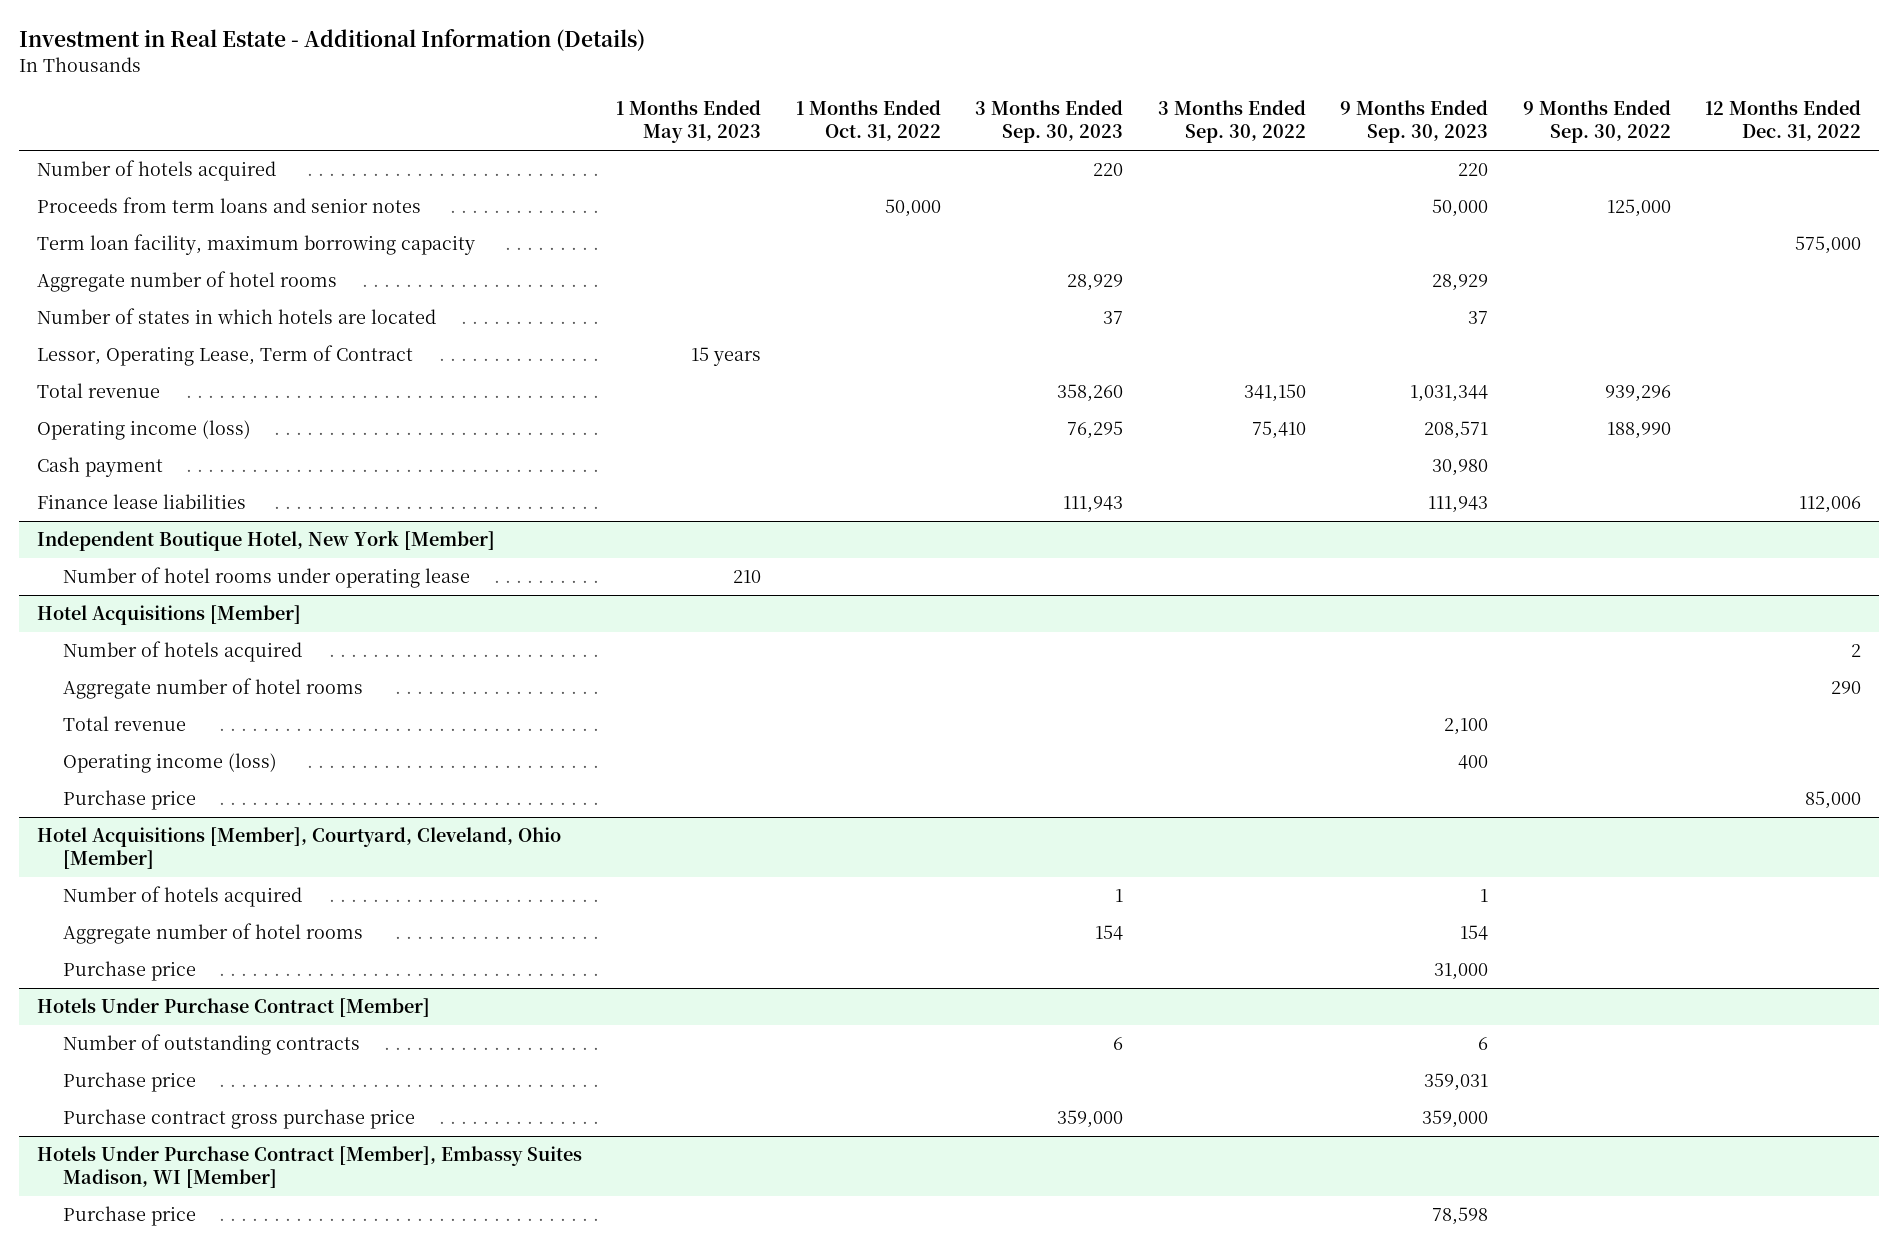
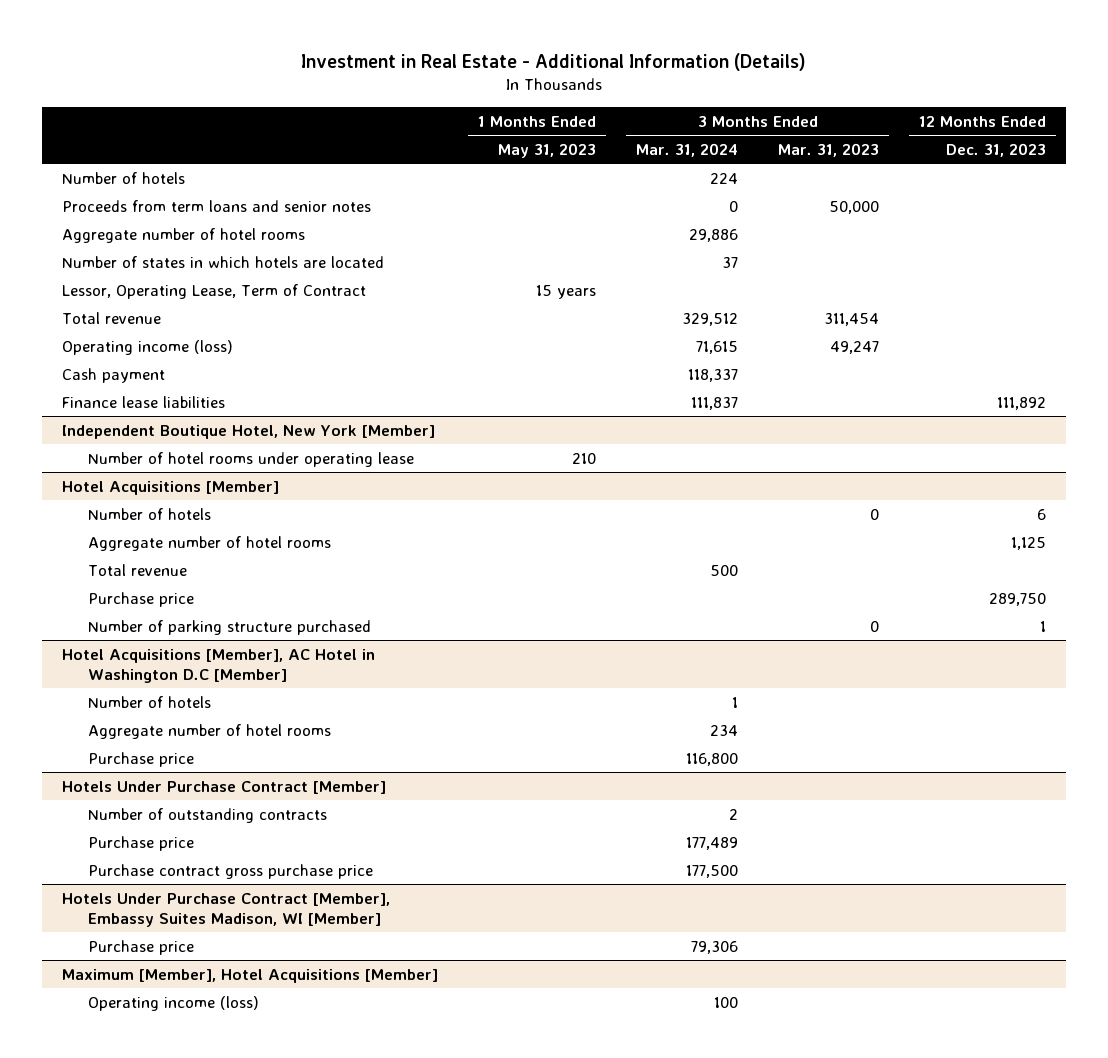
- | 1 Months Ended May 31, 2023 | 1 Months Ended Oct. 31, 2022 | 3 Months Ended Sep. 30, 2023 | 3 Months Ended Sep. 30, 2022 | 9 Months Ended Sep. 30, 2023 | 9 Months Ended Sep. 30, 2022 | 12 Months Ended Dec. 31, 2022
+ | 1 Months Ended May 31, 2023 | 3 Months Ended Mar. 31, 2024 | 3 Months Ended Mar. 31, 2023 | 12 Months Ended Dec. 31, 2023
- Number of hotels acquired | | | 220 | | 220 | |
+ Number of hotels | | 224 | |
- Term loan facility, maximum borrowing capacity | | | | | | | 575,000
@ Hotel Acquisitions [Member]
- Number of hotels acquired | | | | | | | 2
+ Number of hotels | | | 0 | 6
- Operating income (loss) | | | | | 400 | |
- Hotel Acquisitions [Member], Courtyard, Cleveland, Ohio [Member]
- Number of hotels acquired | | | 1 | | 1 | |
- Aggregate number of hotel rooms | | | 154 | | 154 | |
- Purchase price | | | | | 31,000 | |
@ Hotel Acquisitions [Member]
+ Number of parking structure purchased | | | 0 | 1
+ Hotel Acquisitions [Member], AC Hotel in Washington D.C [Member]
+ Number of hotels | | 1 | |
+ Aggregate number of hotel rooms | | 234 | |
+ Purchase price | | 116,800 | |
+ Maximum [Member], Hotel Acquisitions [Member]
+ Operating income (loss) | | 100 | |

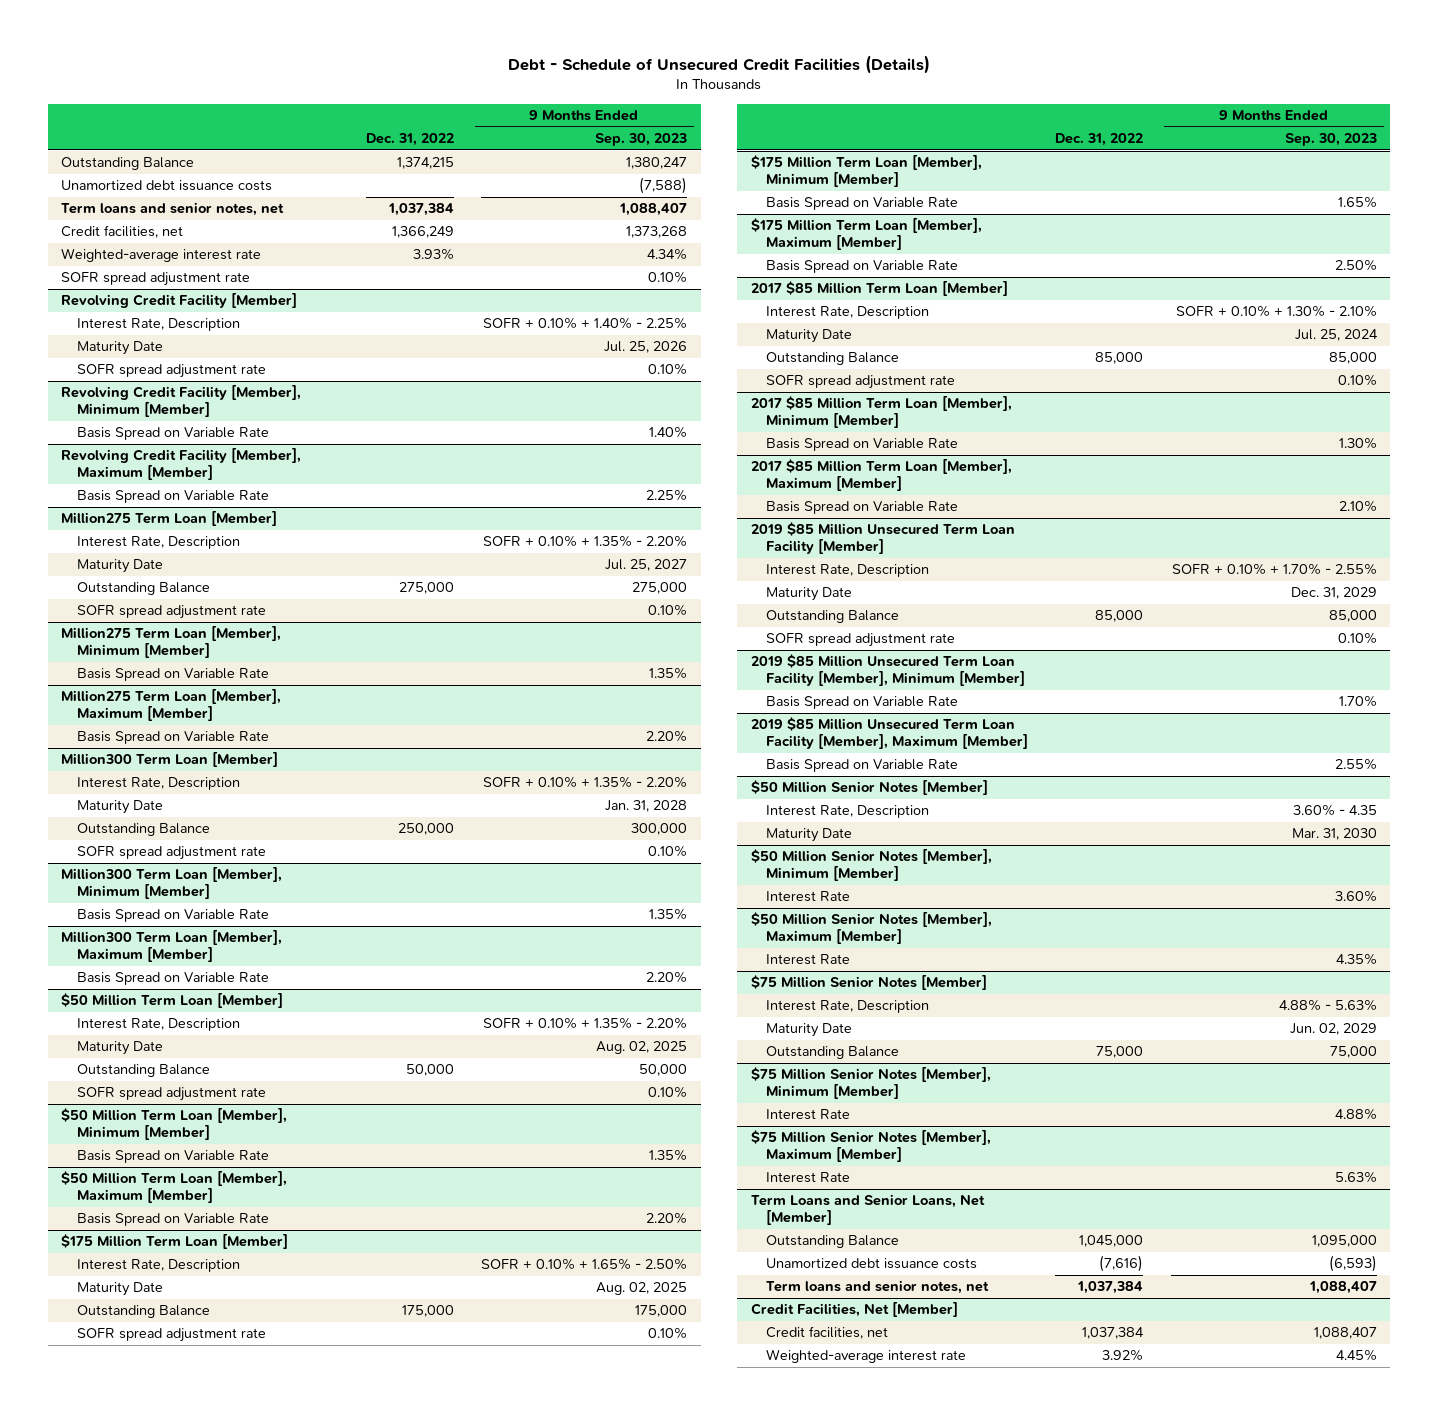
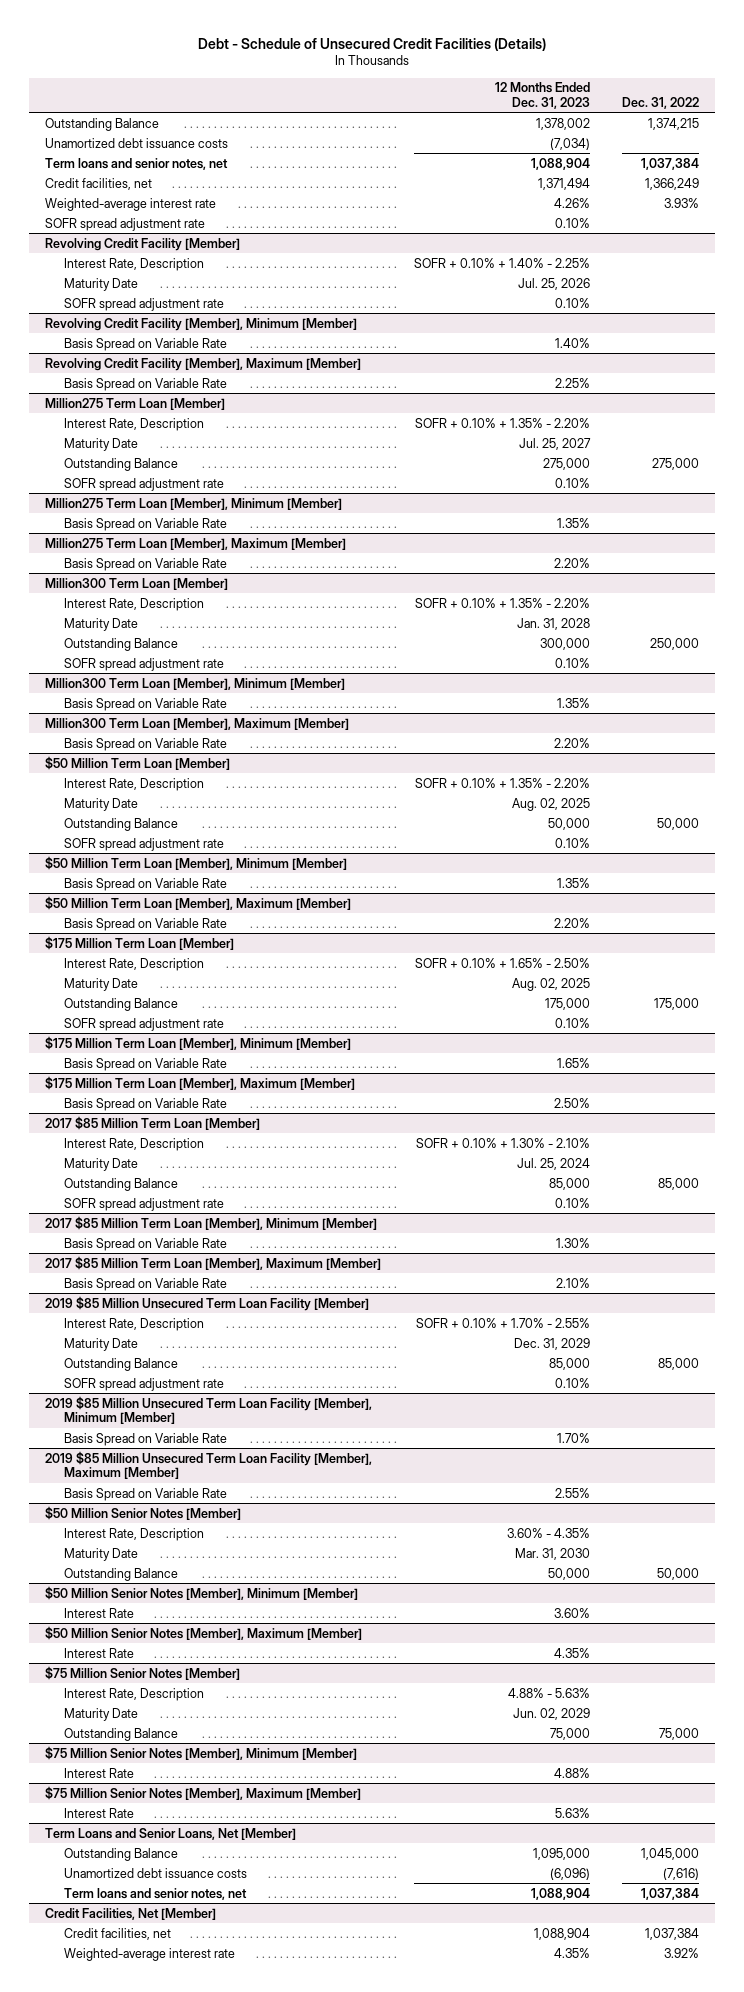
- | Dec. 31, 2022 | 9 Months Ended Sep. 30, 2023
+ | 12 Months Ended Dec. 31, 2023 | Dec. 31, 2022
@ $50 Million Senior Notes [Member]
+ Outstanding Balance | 50,000 | 50,000

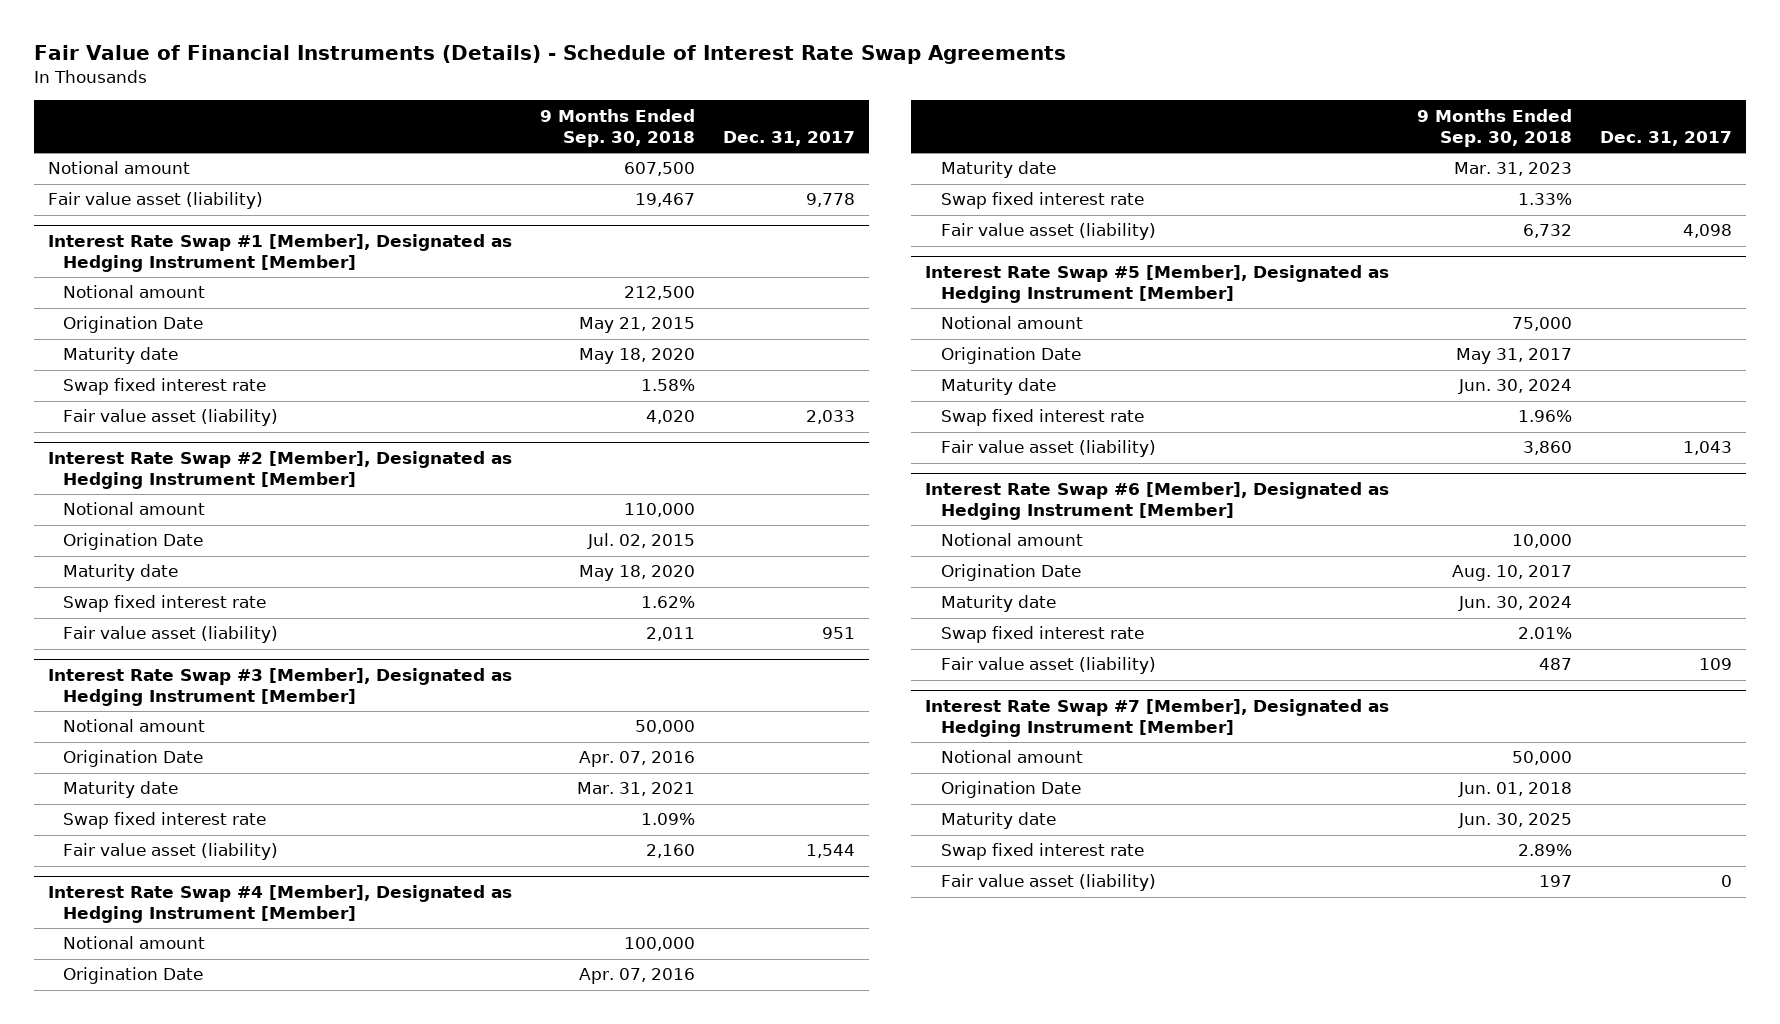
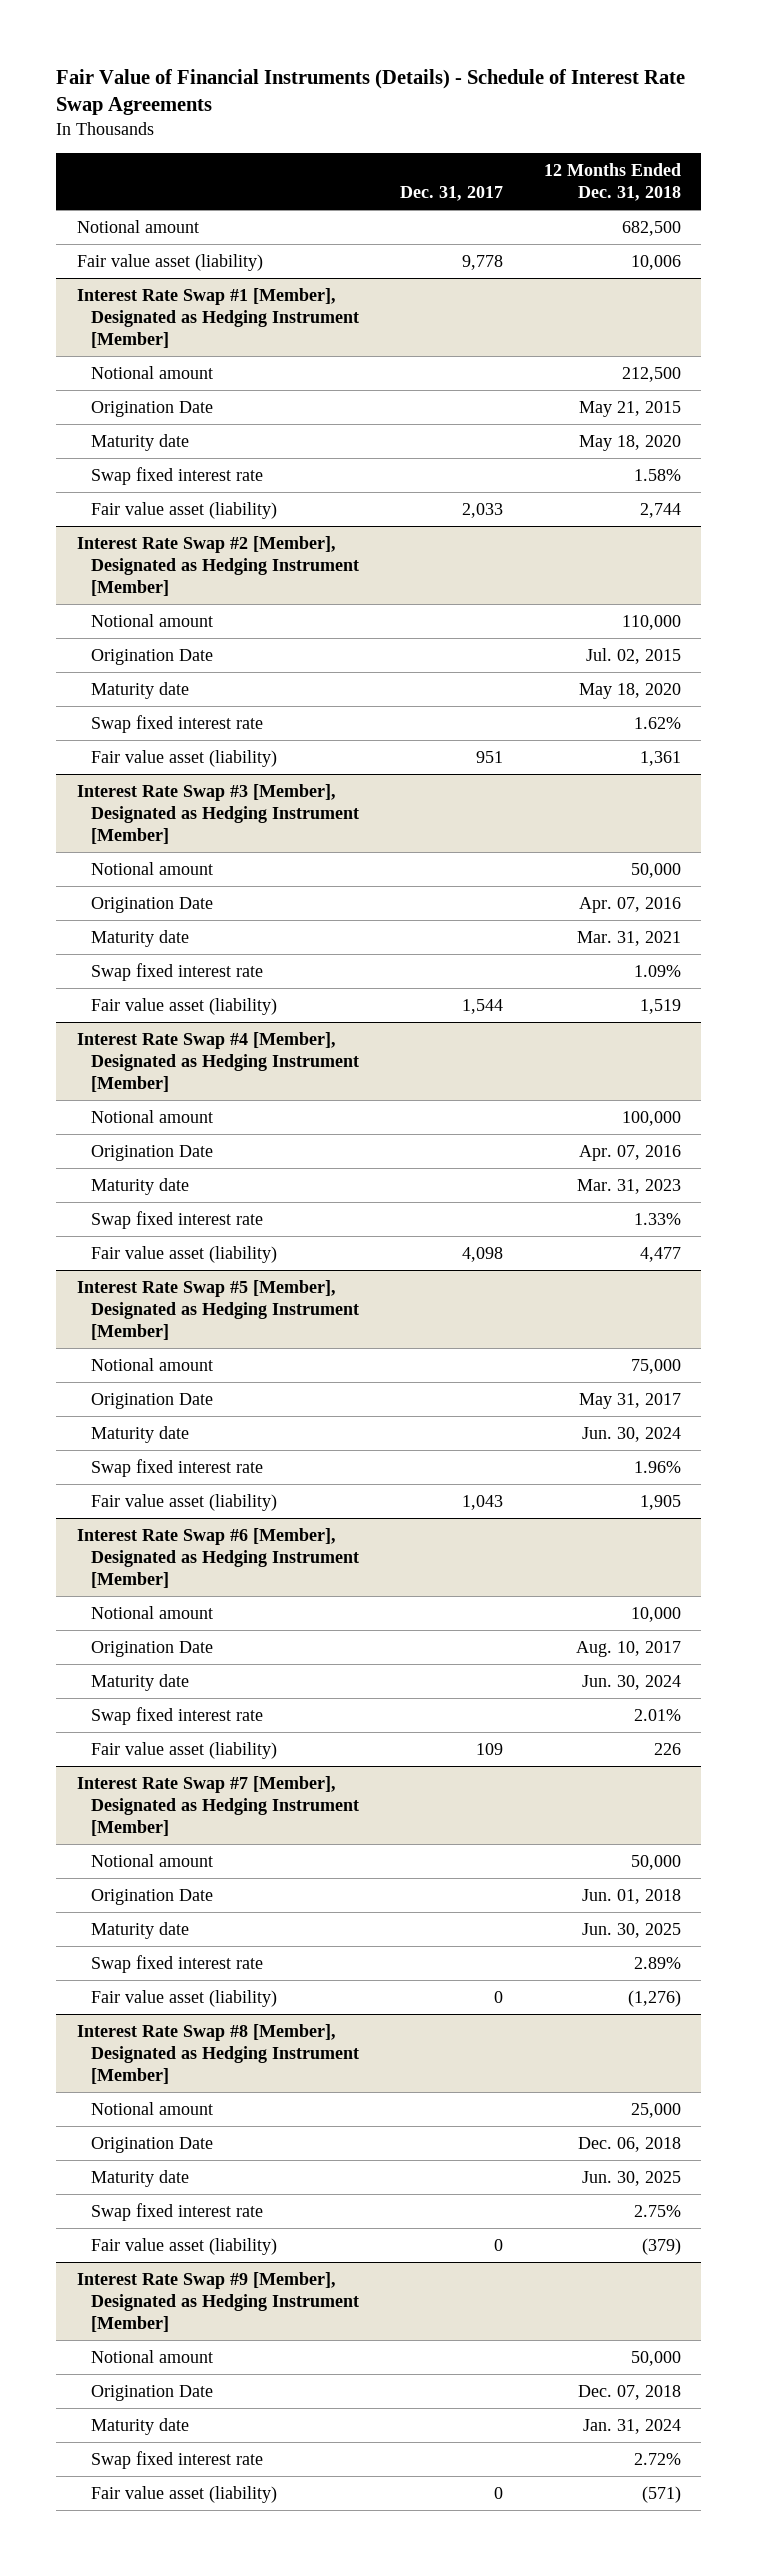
- | 9 Months Ended Sep. 30, 2018 | Dec. 31, 2017
+ | Dec. 31, 2017 | 12 Months Ended Dec. 31, 2018
+ Interest Rate Swap #8 [Member], Designated as Hedging Instrument [Member]
+ Notional amount | | 25,000
+ Origination Date | | Dec. 06, 2018
+ Maturity date | | Jun. 30, 2025
+ Swap fixed interest rate | | 2.75%
+ Fair value asset (liability) | 0 | (379)
+ Interest Rate Swap #9 [Member], Designated as Hedging Instrument [Member]
+ Notional amount | | 50,000
+ Origination Date | | Dec. 07, 2018
+ Maturity date | | Jan. 31, 2024
+ Swap fixed interest rate | | 2.72%
+ Fair value asset (liability) | 0 | (571)

